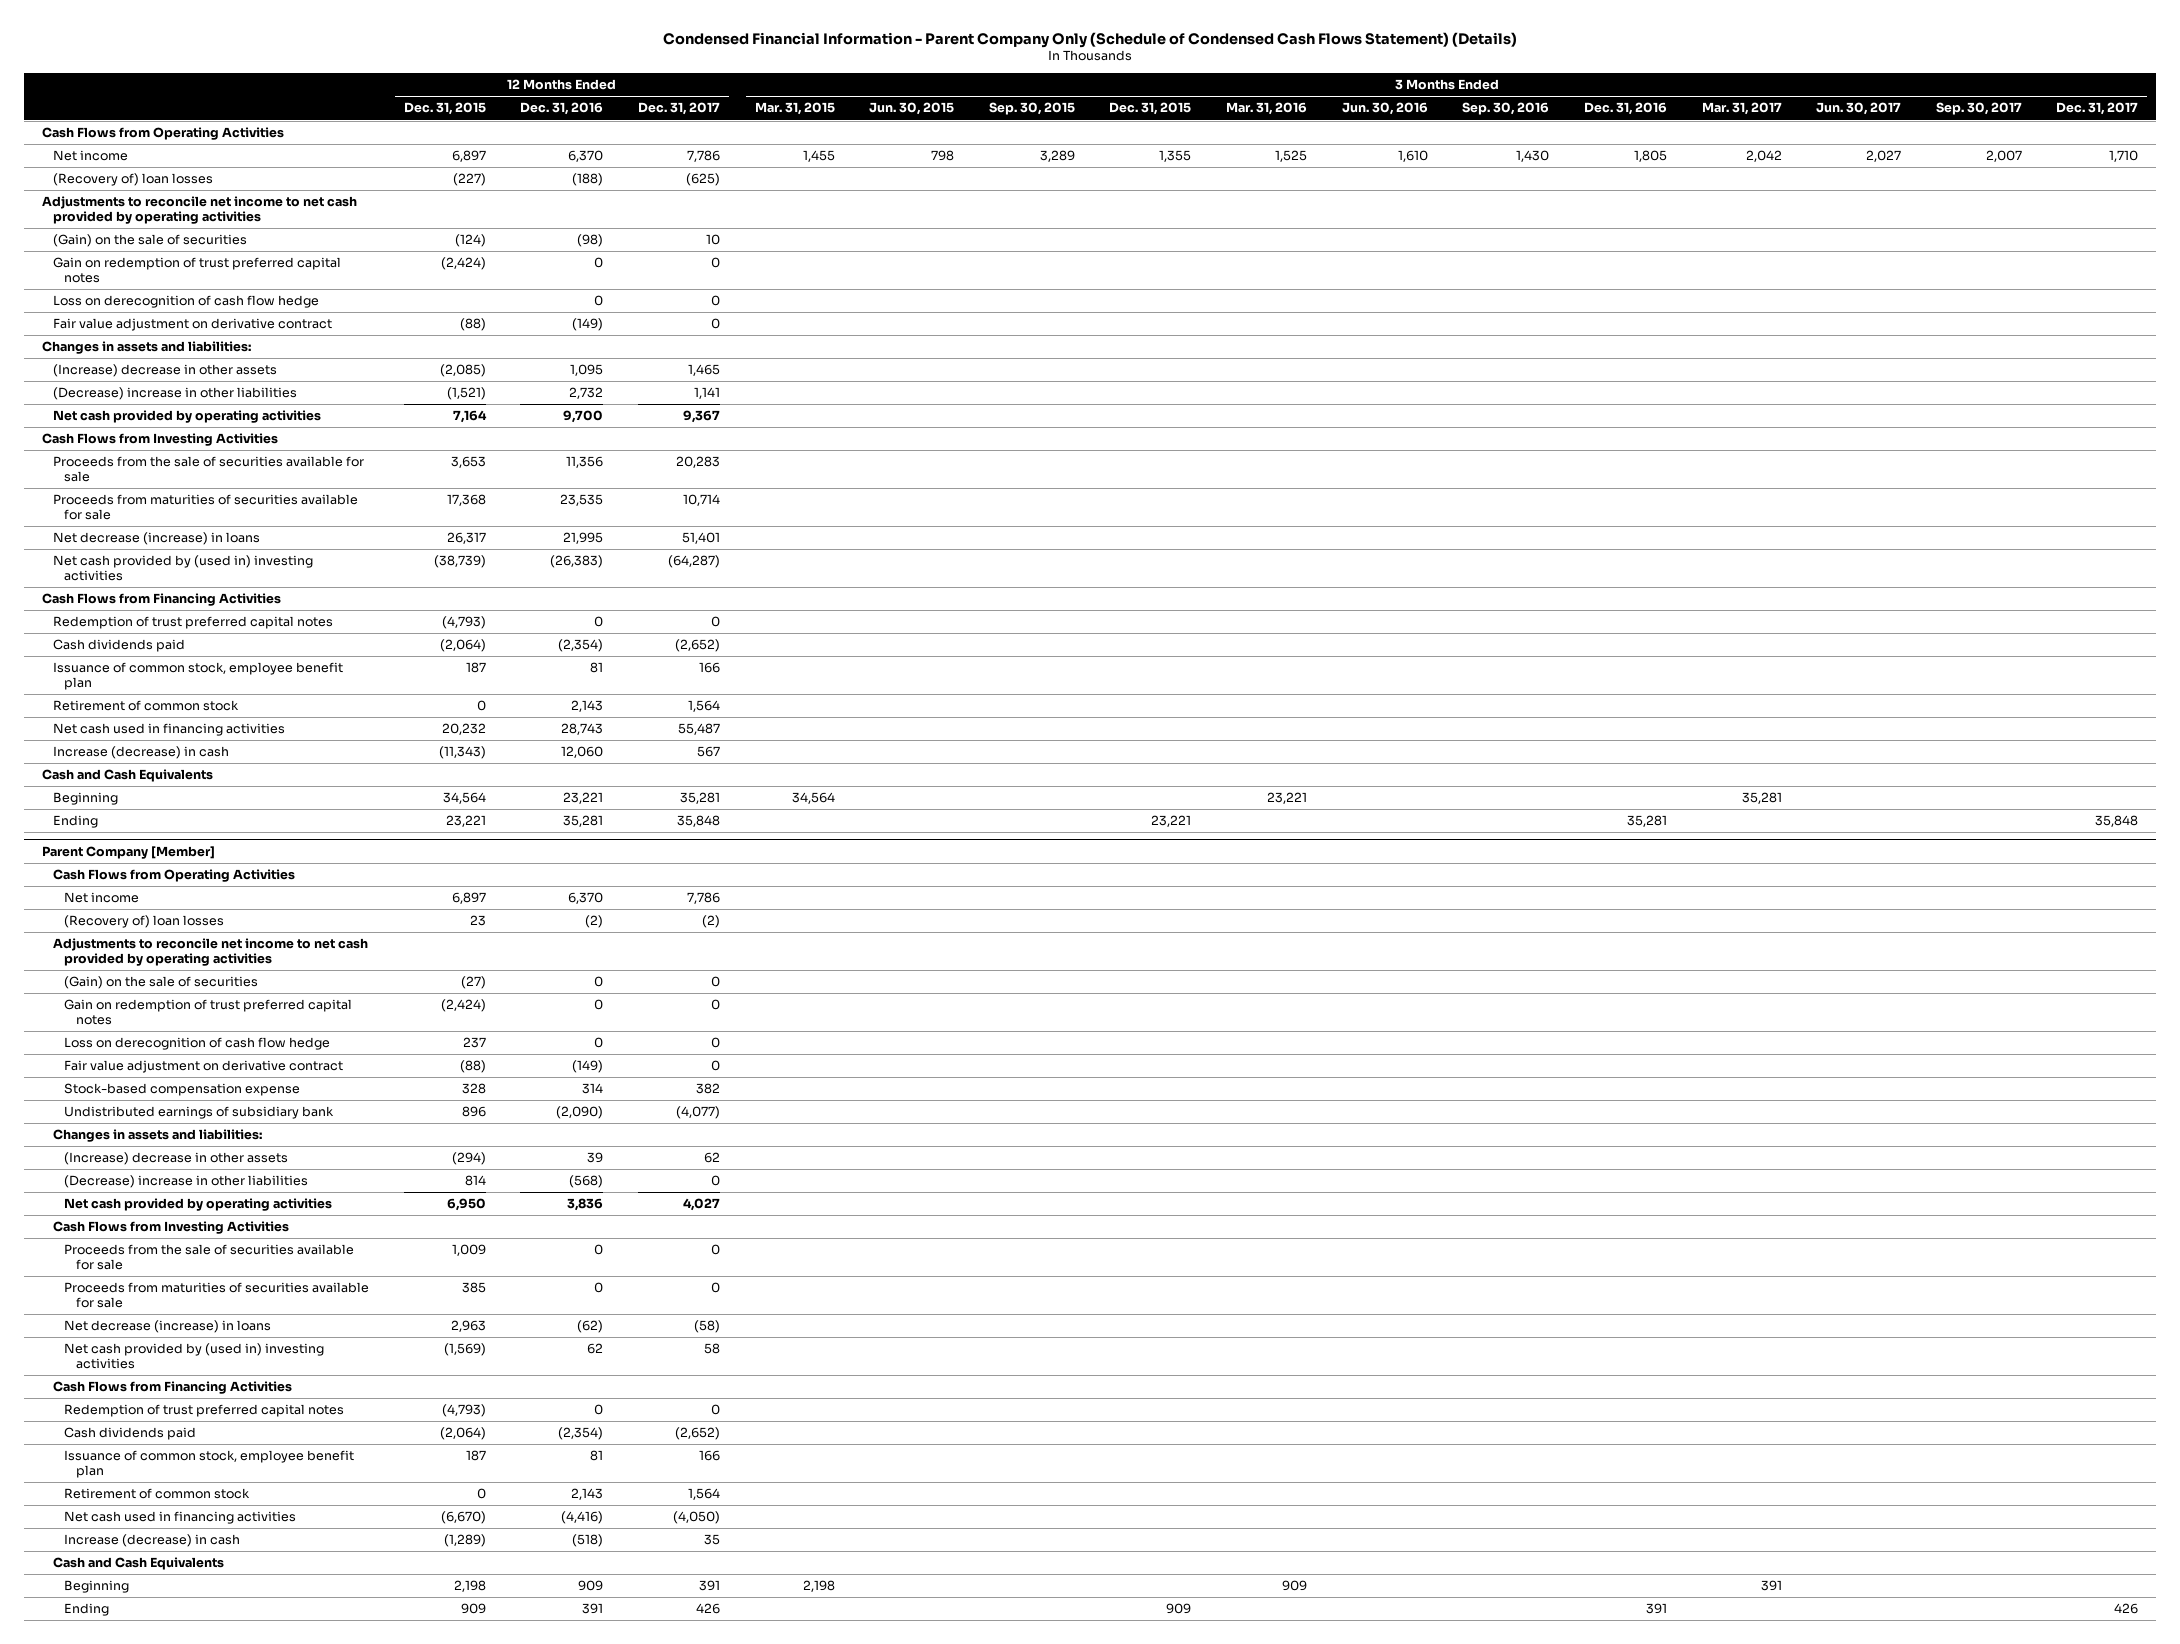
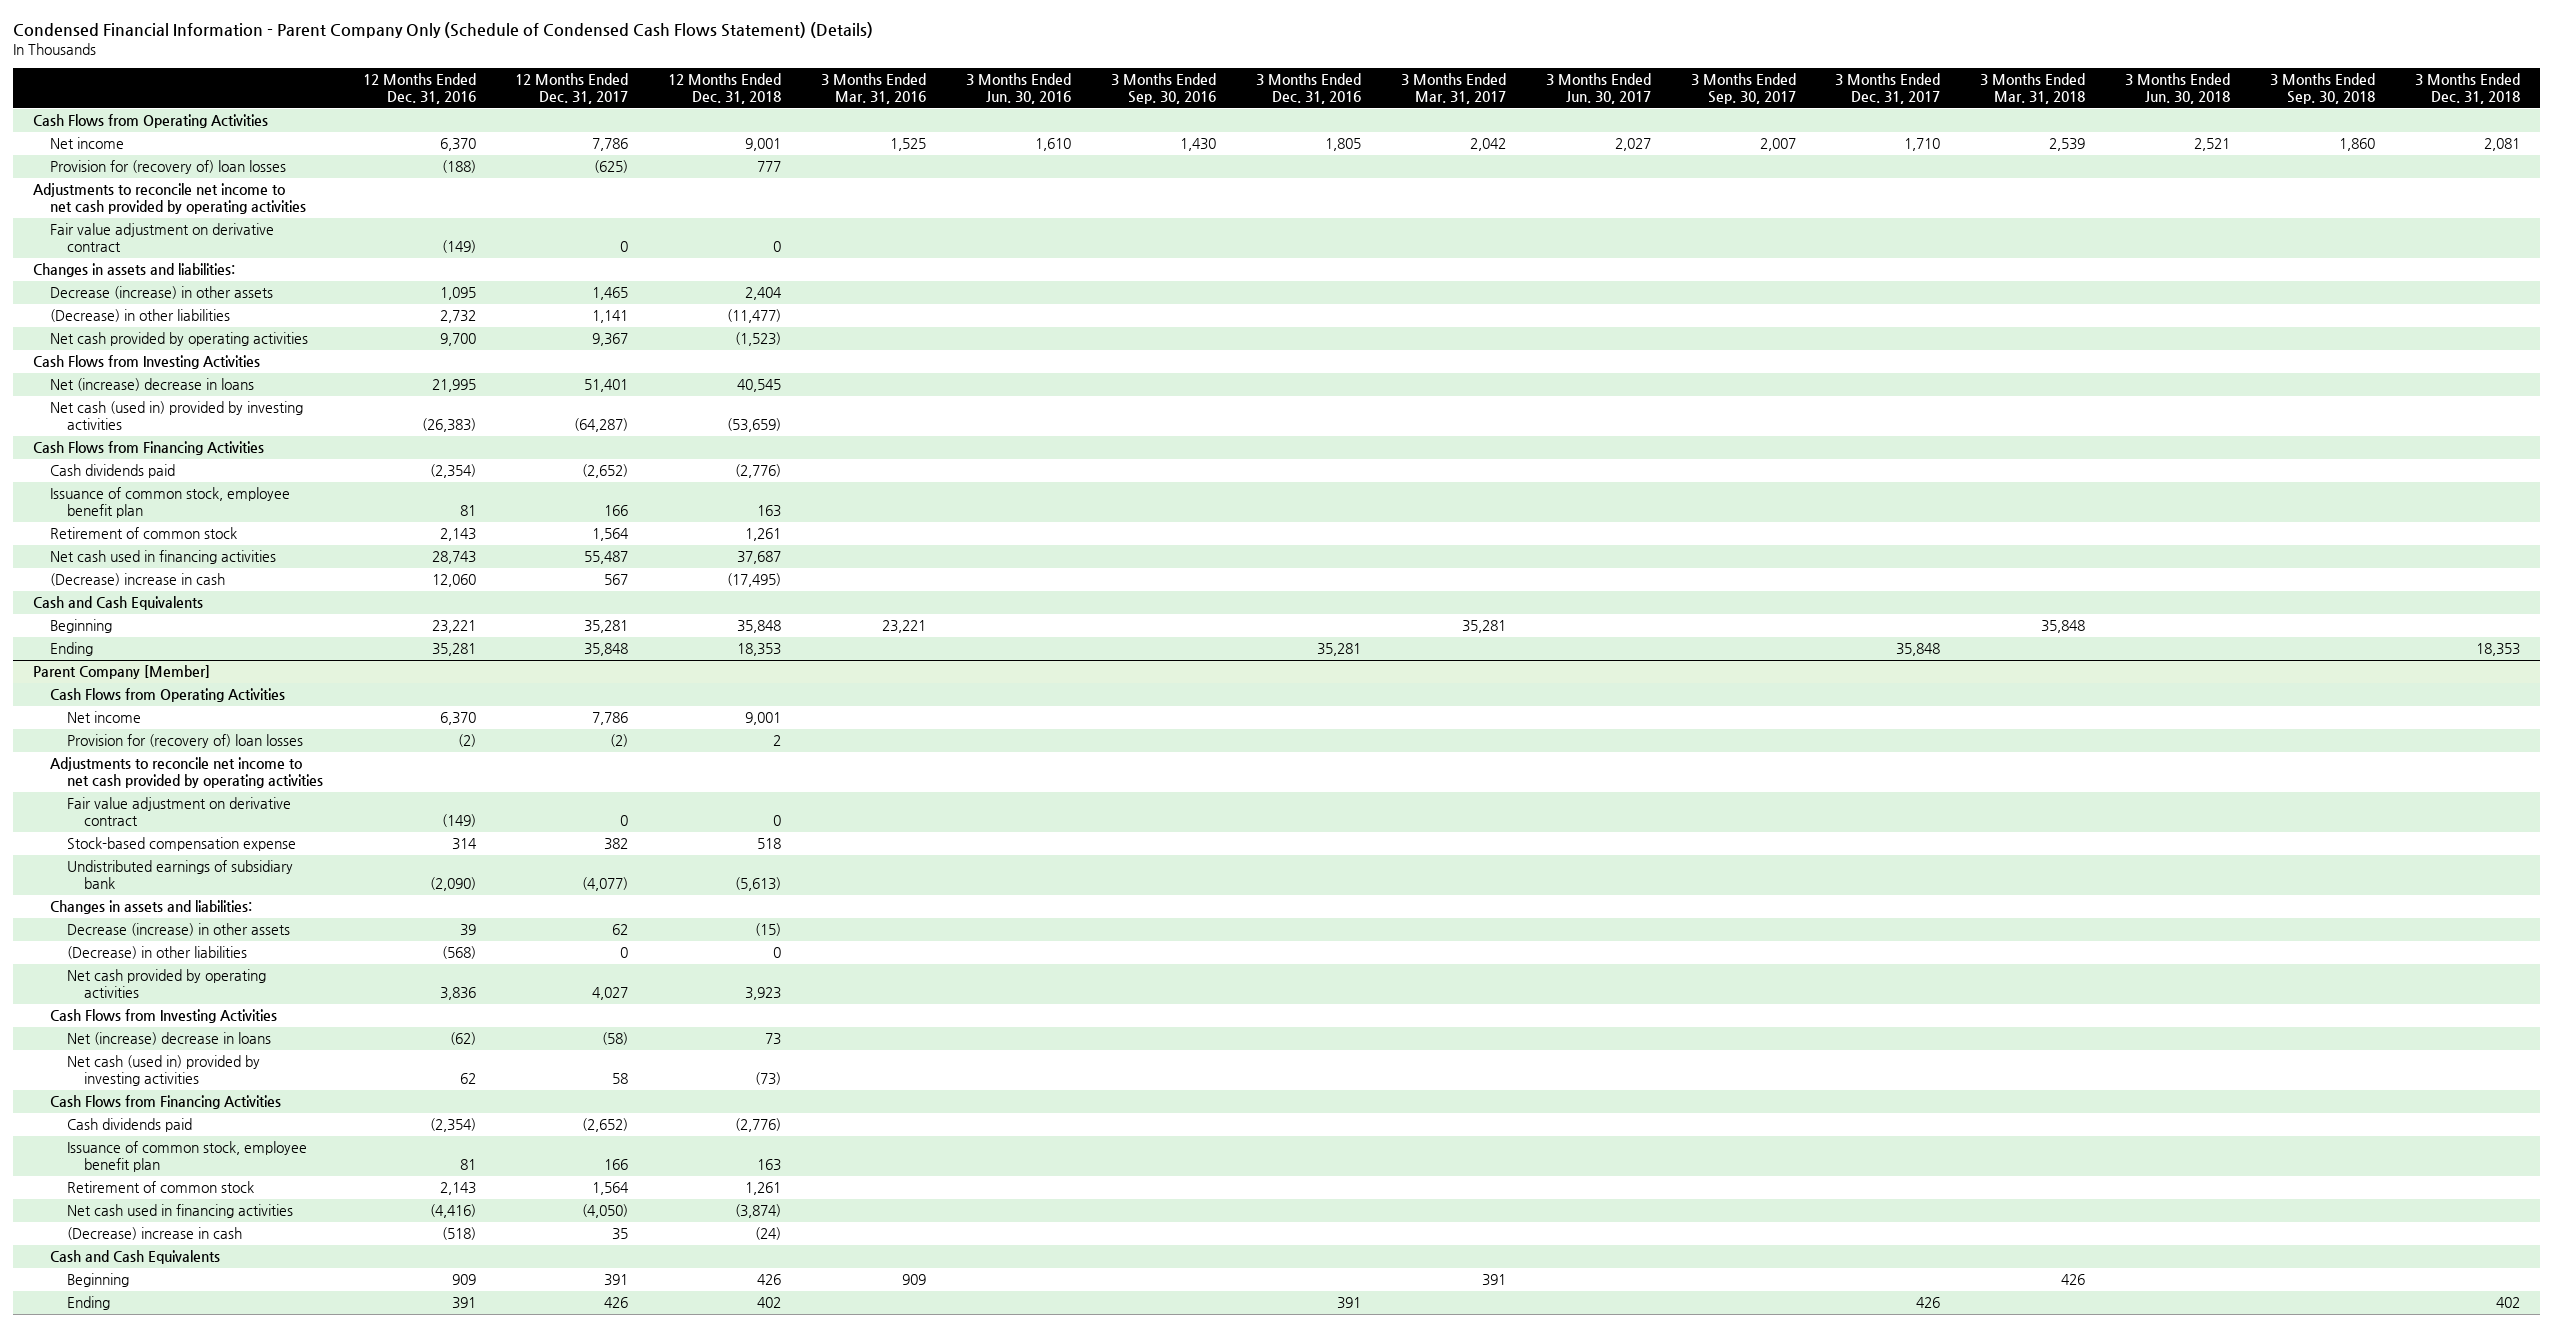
- | 12 Months Ended Dec. 31, 2015 | 12 Months Ended Dec. 31, 2016 | 12 Months Ended Dec. 31, 2017 | 3 Months Ended Mar. 31, 2015 | 3 Months Ended Jun. 30, 2015 | 3 Months Ended Sep. 30, 2015 | 3 Months Ended Dec. 31, 2015 | 3 Months Ended Mar. 31, 2016 | 3 Months Ended Jun. 30, 2016 | 3 Months Ended Sep. 30, 2016 | 3 Months Ended Dec. 31, 2016 | 3 Months Ended Mar. 31, 2017 | 3 Months Ended Jun. 30, 2017 | 3 Months Ended Sep. 30, 2017 | 3 Months Ended Dec. 31, 2017
+ | 12 Months Ended Dec. 31, 2016 | 12 Months Ended Dec. 31, 2017 | 12 Months Ended Dec. 31, 2018 | 3 Months Ended Mar. 31, 2016 | 3 Months Ended Jun. 30, 2016 | 3 Months Ended Sep. 30, 2016 | 3 Months Ended Dec. 31, 2016 | 3 Months Ended Mar. 31, 2017 | 3 Months Ended Jun. 30, 2017 | 3 Months Ended Sep. 30, 2017 | 3 Months Ended Dec. 31, 2017 | 3 Months Ended Mar. 31, 2018 | 3 Months Ended Jun. 30, 2018 | 3 Months Ended Sep. 30, 2018 | 3 Months Ended Dec. 31, 2018
- (Recovery of) loan losses | (227) | (188) | (625) | | | | | | | | | | | |
+ Provision for (recovery of) loan losses | (188) | (625) | 777 | | | | | | | | | | | |
- (Gain) on the sale of securities | (124) | (98) | 10 | | | | | | | | | | | |
- Gain on redemption of trust preferred capital notes | (2,424) | 0 | 0 | | | | | | | | | | | |
- Loss on derecognition of cash flow hedge | | 0 | 0 | | | | | | | | | | | |
- (Increase) decrease in other assets | (2,085) | 1,095 | 1,465 | | | | | | | | | | | |
- (Decrease) increase in other liabilities | (1,521) | 2,732 | 1,141 | | | | | | | | | | | |
+ Decrease (increase) in other assets | 1,095 | 1,465 | 2,404 | | | | | | | | | | | |
+ (Decrease) in other liabilities | 2,732 | 1,141 | (11,477) | | | | | | | | | | | |
- Proceeds from the sale of securities available for sale | 3,653 | 11,356 | 20,283 | | | | | | | | | | | |
- Proceeds from maturities of securities available for sale | 17,368 | 23,535 | 10,714 | | | | | | | | | | | |
- Net decrease (increase) in loans | 26,317 | 21,995 | 51,401 | | | | | | | | | | | |
- Net cash provided by (used in) investing activities | (38,739) | (26,383) | (64,287) | | | | | | | | | | | |
+ Net (increase) decrease in loans | 21,995 | 51,401 | 40,545 | | | | | | | | | | | |
+ Net cash (used in) provided by investing activities | (26,383) | (64,287) | (53,659) | | | | | | | | | | | |
- Redemption of trust preferred capital notes | (4,793) | 0 | 0 | | | | | | | | | | | |
- Increase (decrease) in cash | (11,343) | 12,060 | 567 | | | | | | | | | | | |
+ (Decrease) increase in cash | 12,060 | 567 | (17,495) | | | | | | | | | | | |
@ Parent Company [Member]
- (Recovery of) loan losses | 23 | (2) | (2) | | | | | | | | | | | |
+ Provision for (recovery of) loan losses | (2) | (2) | 2 | | | | | | | | | | | |
- (Gain) on the sale of securities | (27) | 0 | 0 | | | | | | | | | | | |
- Gain on redemption of trust preferred capital notes | (2,424) | 0 | 0 | | | | | | | | | | | |
- Loss on derecognition of cash flow hedge | 237 | 0 | 0 | | | | | | | | | | | |
- (Increase) decrease in other assets | (294) | 39 | 62 | | | | | | | | | | | |
- (Decrease) increase in other liabilities | 814 | (568) | 0 | | | | | | | | | | | |
+ Decrease (increase) in other assets | 39 | 62 | (15) | | | | | | | | | | | |
+ (Decrease) in other liabilities | (568) | 0 | 0 | | | | | | | | | | | |
- Proceeds from the sale of securities available for sale | 1,009 | 0 | 0 | | | | | | | | | | | |
- Proceeds from maturities of securities available for sale | 385 | 0 | 0 | | | | | | | | | | | |
- Net decrease (increase) in loans | 2,963 | (62) | (58) | | | | | | | | | | | |
- Net cash provided by (used in) investing activities | (1,569) | 62 | 58 | | | | | | | | | | | |
+ Net (increase) decrease in loans | (62) | (58) | 73 | | | | | | | | | | | |
+ Net cash (used in) provided by investing activities | 62 | 58 | (73) | | | | | | | | | | | |
- Redemption of trust preferred capital notes | (4,793) | 0 | 0 | | | | | | | | | | | |
- Increase (decrease) in cash | (1,289) | (518) | 35 | | | | | | | | | | | |
+ (Decrease) increase in cash | (518) | 35 | (24) | | | | | | | | | | | |

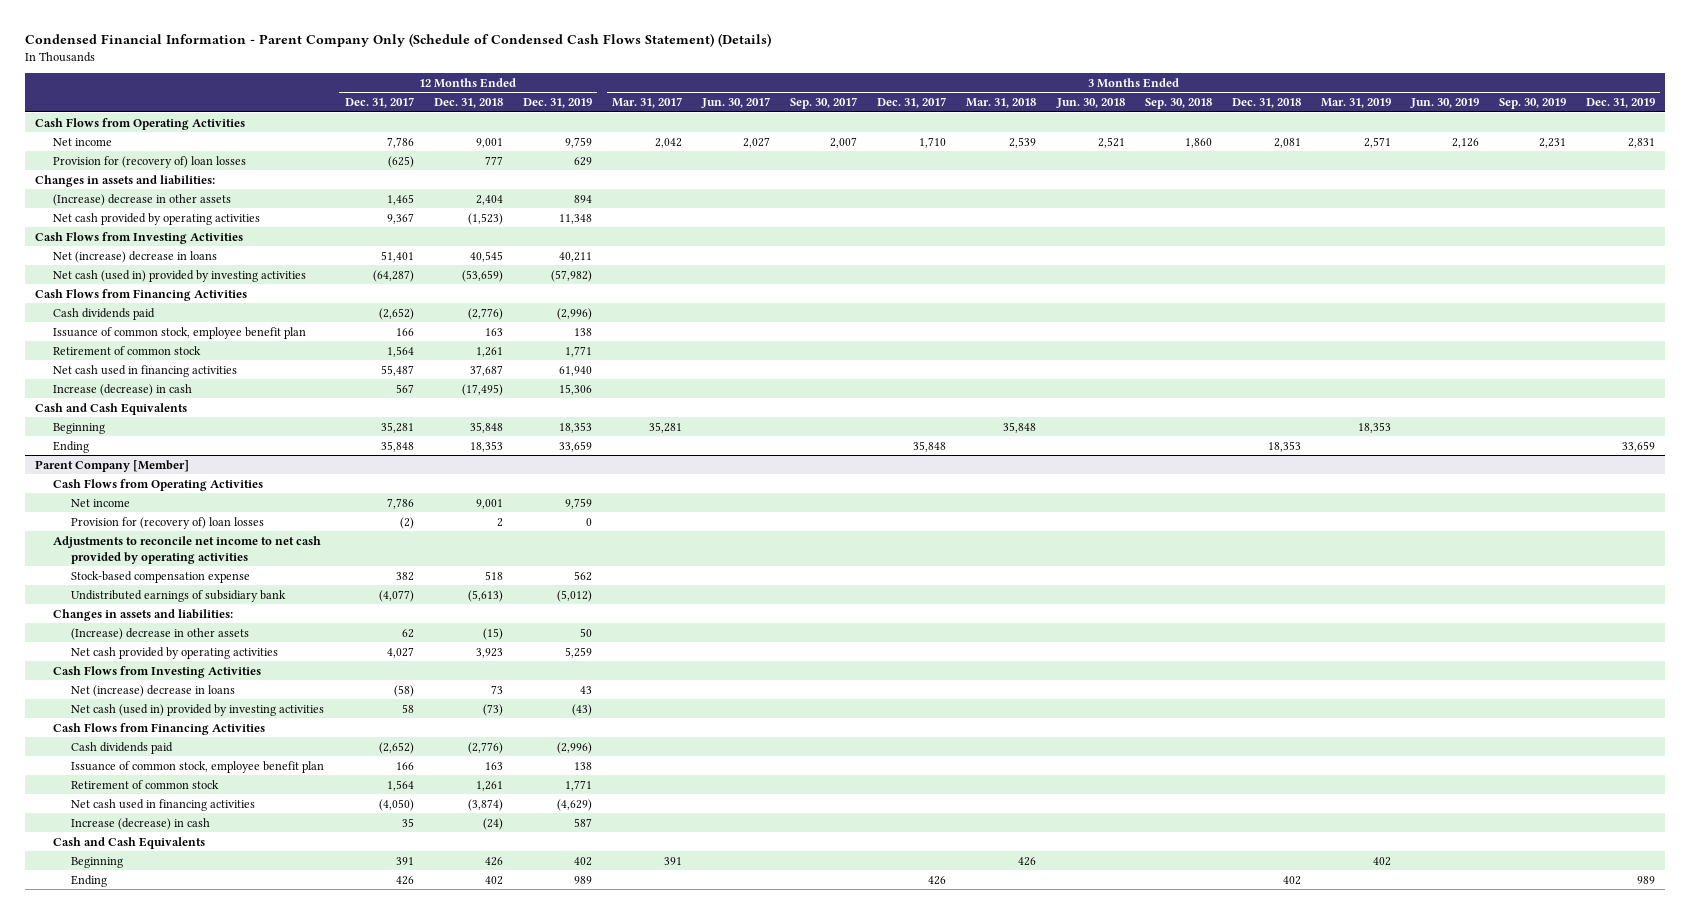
- | 12 Months Ended Dec. 31, 2016 | 12 Months Ended Dec. 31, 2017 | 12 Months Ended Dec. 31, 2018 | 3 Months Ended Mar. 31, 2016 | 3 Months Ended Jun. 30, 2016 | 3 Months Ended Sep. 30, 2016 | 3 Months Ended Dec. 31, 2016 | 3 Months Ended Mar. 31, 2017 | 3 Months Ended Jun. 30, 2017 | 3 Months Ended Sep. 30, 2017 | 3 Months Ended Dec. 31, 2017 | 3 Months Ended Mar. 31, 2018 | 3 Months Ended Jun. 30, 2018 | 3 Months Ended Sep. 30, 2018 | 3 Months Ended Dec. 31, 2018
+ | 12 Months Ended Dec. 31, 2017 | 12 Months Ended Dec. 31, 2018 | 12 Months Ended Dec. 31, 2019 | 3 Months Ended Mar. 31, 2017 | 3 Months Ended Jun. 30, 2017 | 3 Months Ended Sep. 30, 2017 | 3 Months Ended Dec. 31, 2017 | 3 Months Ended Mar. 31, 2018 | 3 Months Ended Jun. 30, 2018 | 3 Months Ended Sep. 30, 2018 | 3 Months Ended Dec. 31, 2018 | 3 Months Ended Mar. 31, 2019 | 3 Months Ended Jun. 30, 2019 | 3 Months Ended Sep. 30, 2019 | 3 Months Ended Dec. 31, 2019
- Adjustments to reconcile net income to net cash provided by operating activities
- Fair value adjustment on derivative contract | (149) | 0 | 0 | | | | | | | | | | | |
- Decrease (increase) in other assets | 1,095 | 1,465 | 2,404 | | | | | | | | | | | |
- (Decrease) in other liabilities | 2,732 | 1,141 | (11,477) | | | | | | | | | | | |
+ (Increase) decrease in other assets | 1,465 | 2,404 | 894 | | | | | | | | | | | |
- (Decrease) increase in cash | 12,060 | 567 | (17,495) | | | | | | | | | | | |
+ Increase (decrease) in cash | 567 | (17,495) | 15,306 | | | | | | | | | | | |
@ Parent Company [Member]
- Fair value adjustment on derivative contract | (149) | 0 | 0 | | | | | | | | | | | |
- Decrease (increase) in other assets | 39 | 62 | (15) | | | | | | | | | | | |
- (Decrease) in other liabilities | (568) | 0 | 0 | | | | | | | | | | | |
+ (Increase) decrease in other assets | 62 | (15) | 50 | | | | | | | | | | | |
- (Decrease) increase in cash | (518) | 35 | (24) | | | | | | | | | | | |
+ Increase (decrease) in cash | 35 | (24) | 587 | | | | | | | | | | | |

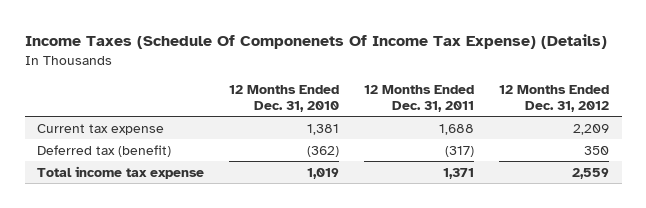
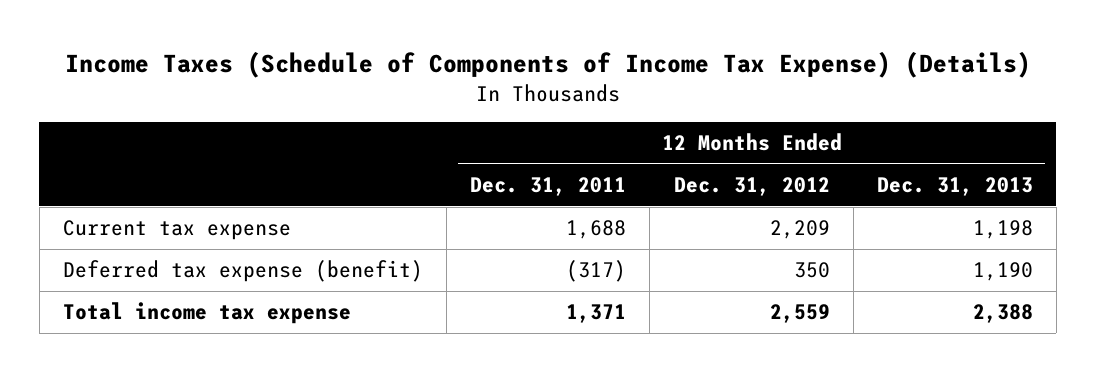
- Income Taxes (Schedule Of Componenets Of Income Tax Expense) (Details)
+ Income Taxes (Schedule of Components of Income Tax Expense) (Details)
- | 12 Months Ended Dec. 31, 2010 | 12 Months Ended Dec. 31, 2011 | 12 Months Ended Dec. 31, 2012
+ | 12 Months Ended Dec. 31, 2011 | 12 Months Ended Dec. 31, 2012 | 12 Months Ended Dec. 31, 2013
- Deferred tax (benefit) | (362) | (317) | 350
+ Deferred tax expense (benefit) | (317) | 350 | 1,190

